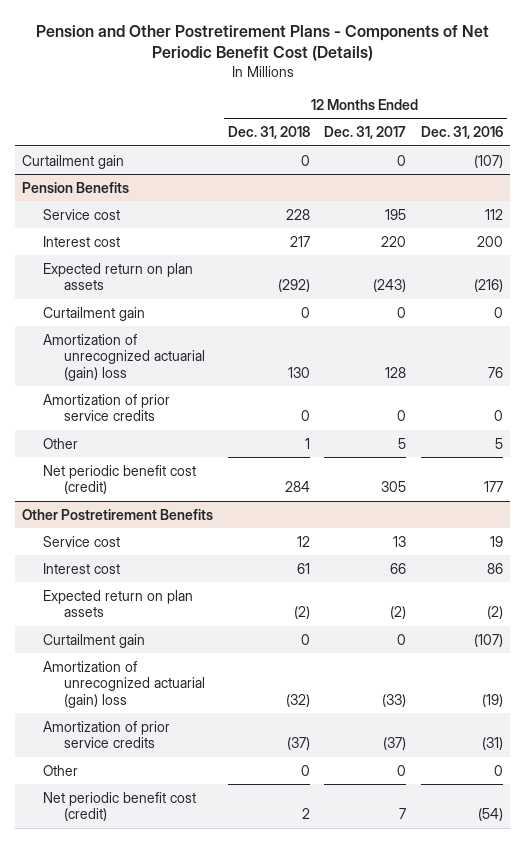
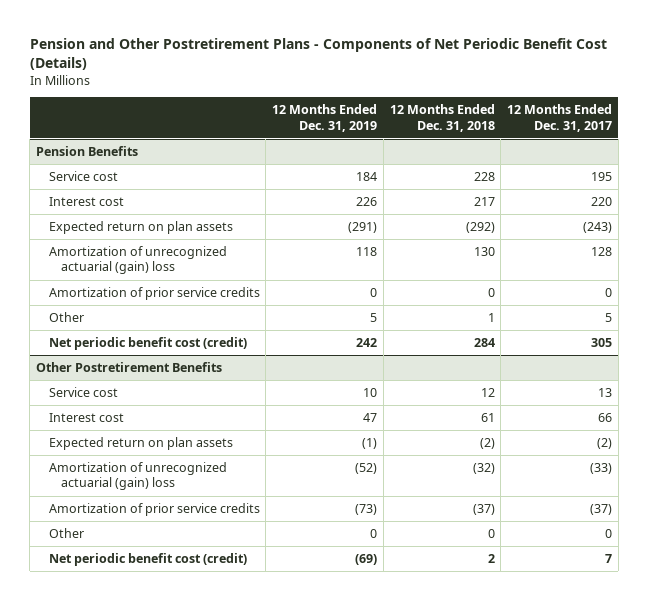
- | 12 Months Ended Dec. 31, 2018 | 12 Months Ended Dec. 31, 2017 | 12 Months Ended Dec. 31, 2016
+ | 12 Months Ended Dec. 31, 2019 | 12 Months Ended Dec. 31, 2018 | 12 Months Ended Dec. 31, 2017
- Curtailment gain | 0 | 0 | (107)
@ Pension Benefits
- Curtailment gain | 0 | 0 | 0
@ Other Postretirement Benefits
- Curtailment gain | 0 | 0 | (107)

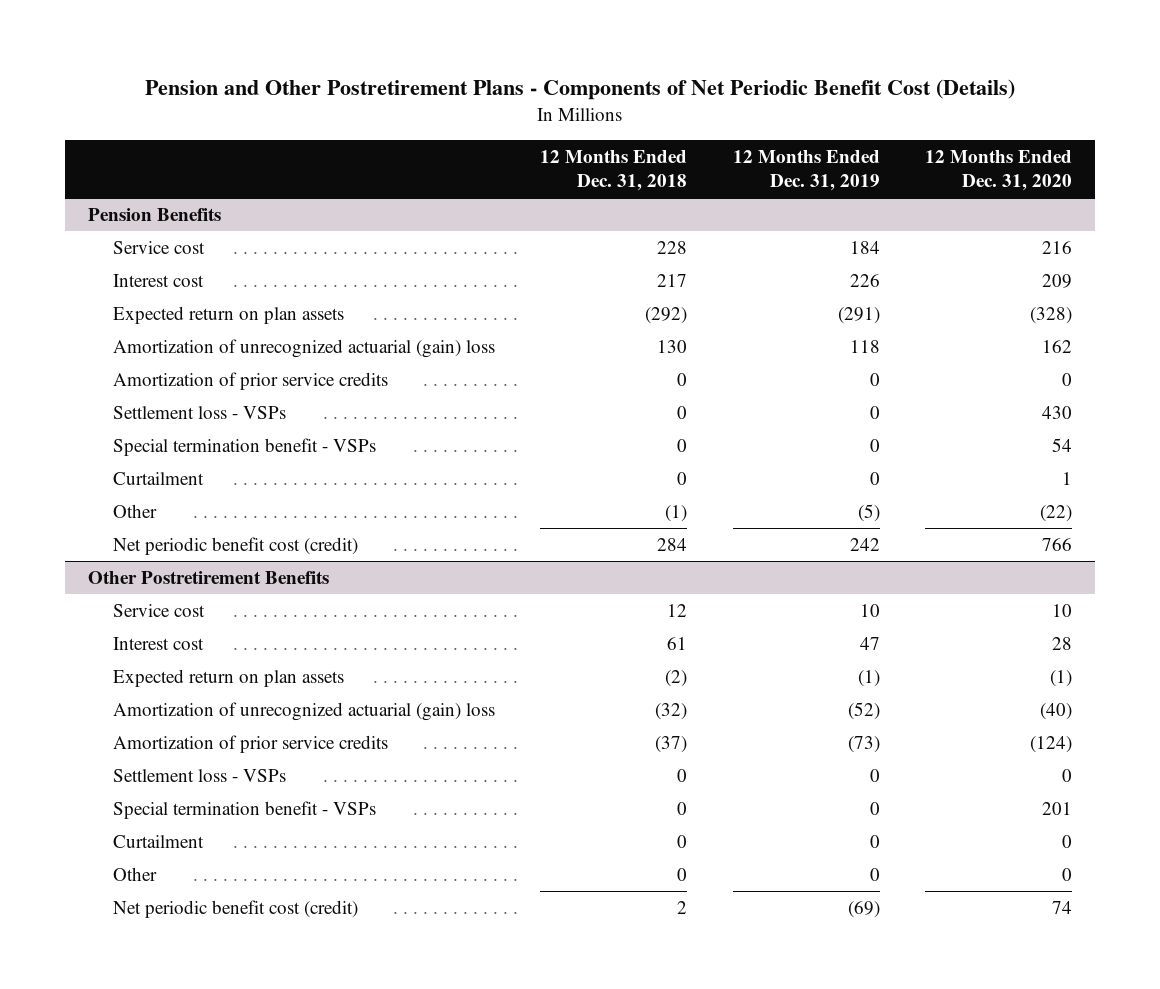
- | 12 Months Ended Dec. 31, 2019 | 12 Months Ended Dec. 31, 2018 | 12 Months Ended Dec. 31, 2017
+ | 12 Months Ended Dec. 31, 2018 | 12 Months Ended Dec. 31, 2019 | 12 Months Ended Dec. 31, 2020
@ Pension Benefits
- Other | 5 | 1 | 5
+ Settlement loss - VSPs | 0 | 0 | 430
+ Special termination benefit - VSPs | 0 | 0 | 54
+ Curtailment | 0 | 0 | 1
+ Other | (1) | (5) | (22)
@ Other Postretirement Benefits
+ Settlement loss - VSPs | 0 | 0 | 0
+ Special termination benefit - VSPs | 0 | 0 | 201
+ Curtailment | 0 | 0 | 0

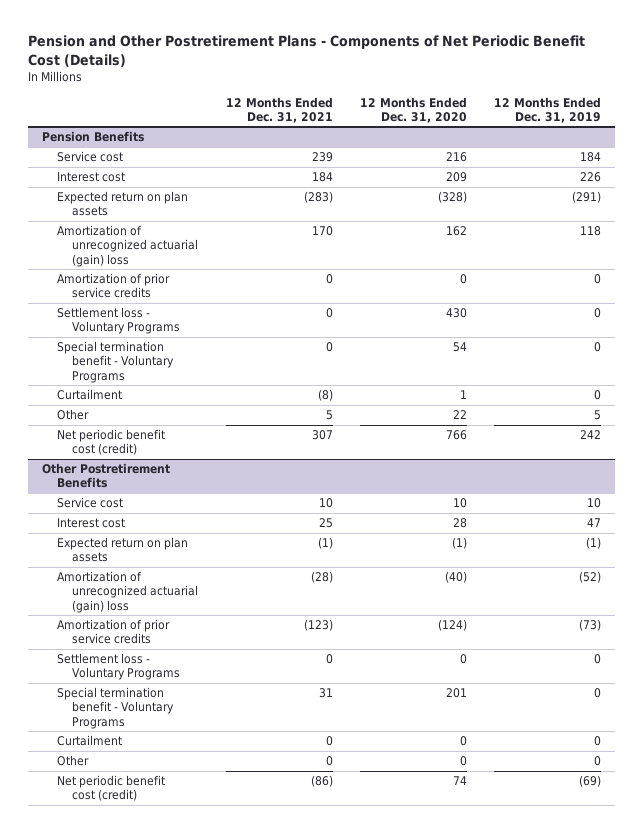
- | 12 Months Ended Dec. 31, 2018 | 12 Months Ended Dec. 31, 2019 | 12 Months Ended Dec. 31, 2020
+ | 12 Months Ended Dec. 31, 2021 | 12 Months Ended Dec. 31, 2020 | 12 Months Ended Dec. 31, 2019
@ Pension Benefits
- Settlement loss - VSPs | 0 | 0 | 430
- Special termination benefit - VSPs | 0 | 0 | 54
+ Settlement loss - Voluntary Programs | 0 | 430 | 0
+ Special termination benefit - Voluntary Programs | 0 | 54 | 0
- Other | (1) | (5) | (22)
+ Other | 5 | 22 | 5
@ Other Postretirement Benefits
- Settlement loss - VSPs | 0 | 0 | 0
- Special termination benefit - VSPs | 0 | 0 | 201
+ Settlement loss - Voluntary Programs | 0 | 0 | 0
+ Special termination benefit - Voluntary Programs | 31 | 201 | 0

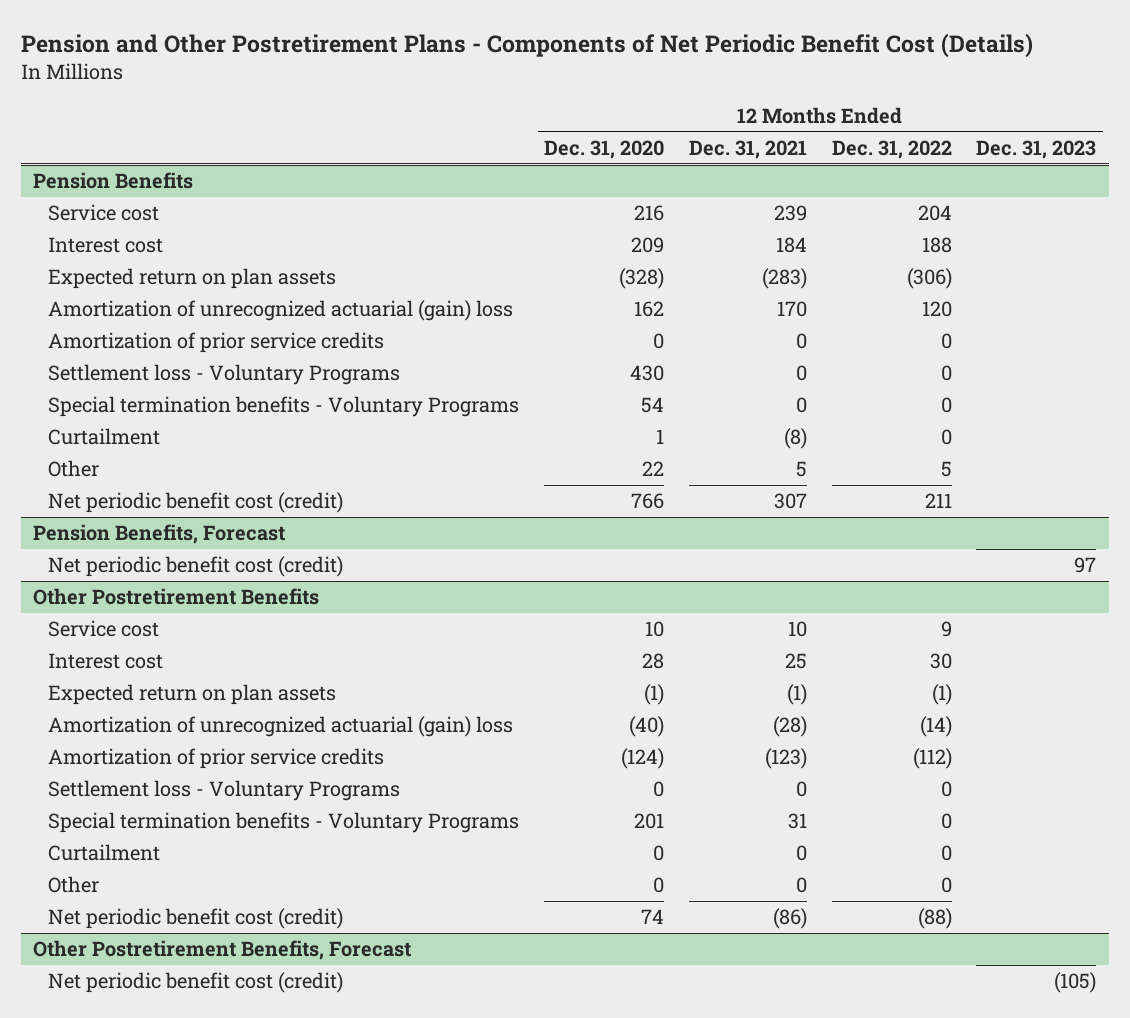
- | 12 Months Ended Dec. 31, 2021 | 12 Months Ended Dec. 31, 2020 | 12 Months Ended Dec. 31, 2019
+ | 12 Months Ended Dec. 31, 2020 | 12 Months Ended Dec. 31, 2021 | 12 Months Ended Dec. 31, 2022 | 12 Months Ended Dec. 31, 2023
@ Pension Benefits
- Special termination benefit - Voluntary Programs | 0 | 54 | 0
+ Special termination benefits - Voluntary Programs | 54 | 0 | 0 |
+ Pension Benefits, Forecast
+ Net periodic benefit cost (credit) | | | | 97
@ Other Postretirement Benefits
- Special termination benefit - Voluntary Programs | 31 | 201 | 0
+ Special termination benefits - Voluntary Programs | 201 | 31 | 0 |
+ Other Postretirement Benefits, Forecast
+ Net periodic benefit cost (credit) | | | | (105)

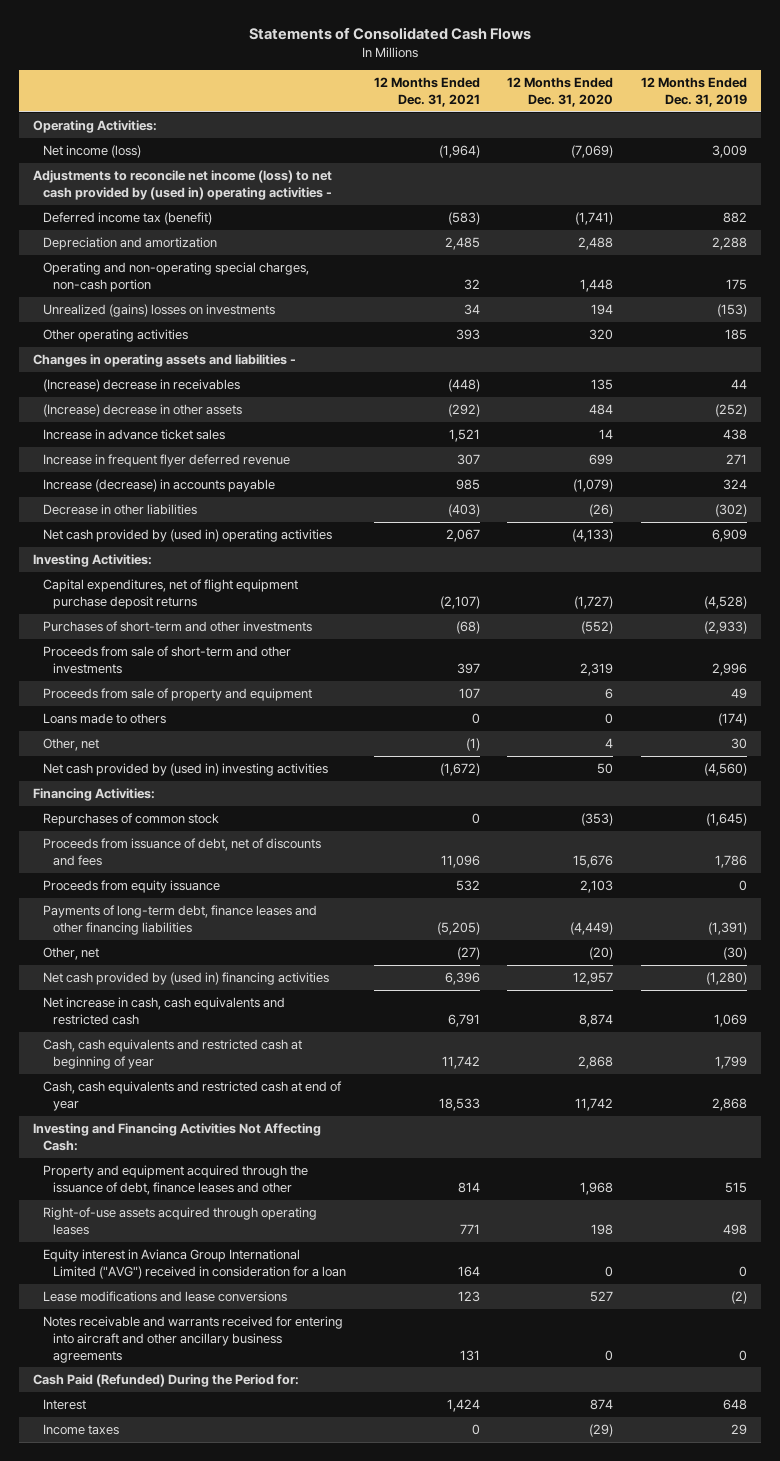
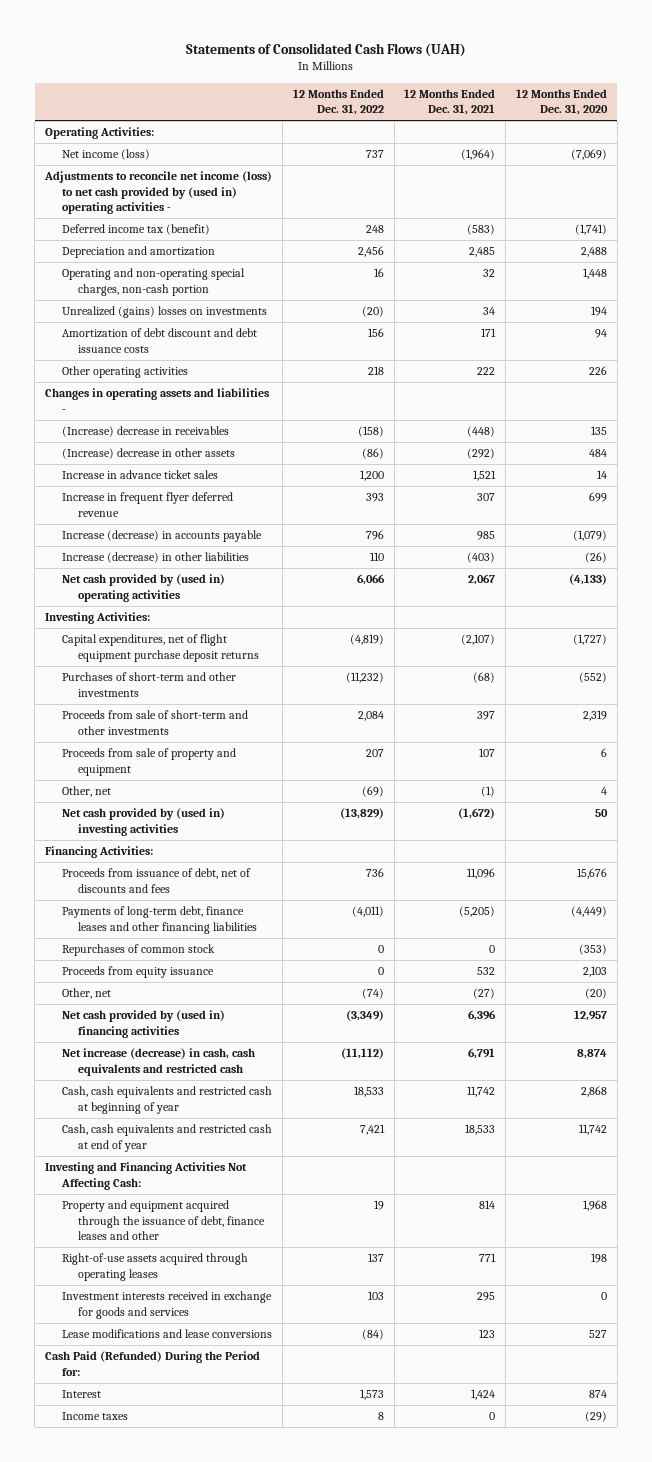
- Statements of Consolidated Cash Flows
+ Statements of Consolidated Cash Flows (UAH)
- | 12 Months Ended Dec. 31, 2021 | 12 Months Ended Dec. 31, 2020 | 12 Months Ended Dec. 31, 2019
+ | 12 Months Ended Dec. 31, 2022 | 12 Months Ended Dec. 31, 2021 | 12 Months Ended Dec. 31, 2020
- Other operating activities | 393 | 320 | 185
+ Amortization of debt discount and debt issuance costs | 156 | 171 | 94
+ Other operating activities | 218 | 222 | 226
- Decrease in other liabilities | (403) | (26) | (302)
+ Increase (decrease) in other liabilities | 110 | (403) | (26)
- Loans made to others | 0 | 0 | (174)
moved down: Repurchases of common stock | 0 | 0 | (353)
moved down: Proceeds from equity issuance | 0 | 532 | 2,103
- Net increase in cash, cash equivalents and restricted cash | 6,791 | 8,874 | 1,069
+ Net increase (decrease) in cash, cash equivalents and restricted cash | (11,112) | 6,791 | 8,874
- Equity interest in Avianca Group International Limited ("AVG") received in consideration for a loan | 164 | 0 | 0
+ Investment interests received in exchange for goods and services | 103 | 295 | 0
- Notes receivable and warrants received for entering into aircraft and other ancillary business agreements | 131 | 0 | 0

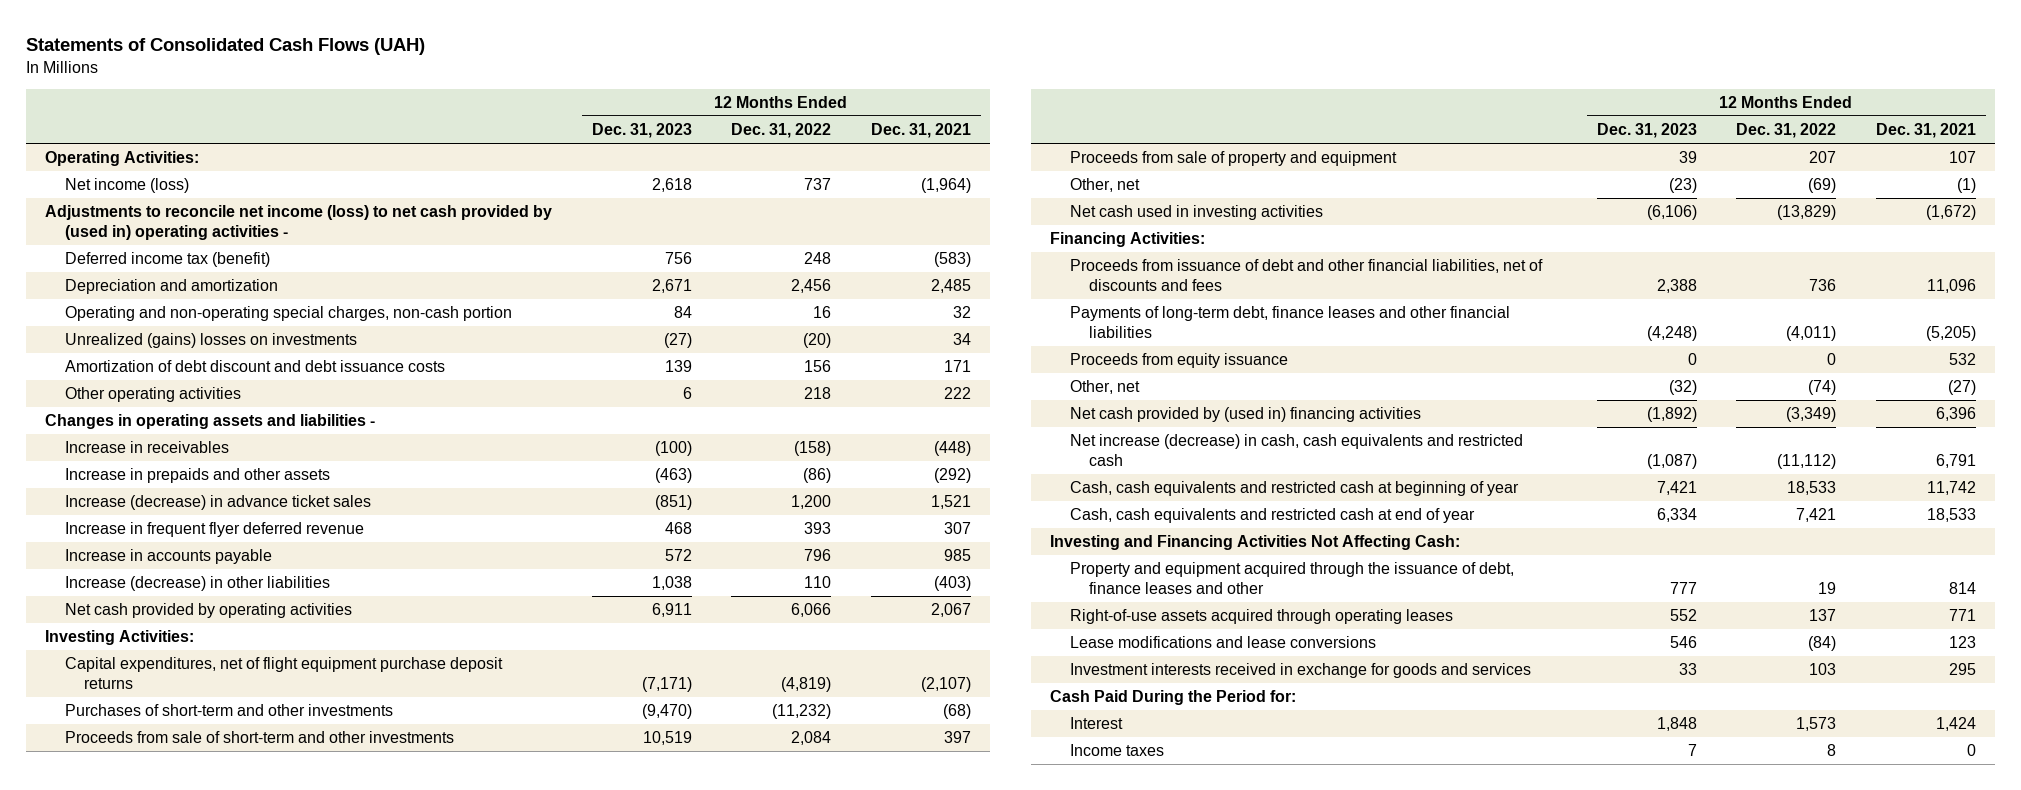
- | 12 Months Ended Dec. 31, 2022 | 12 Months Ended Dec. 31, 2021 | 12 Months Ended Dec. 31, 2020
+ | 12 Months Ended Dec. 31, 2023 | 12 Months Ended Dec. 31, 2022 | 12 Months Ended Dec. 31, 2021
- (Increase) decrease in receivables | (158) | (448) | 135
- (Increase) decrease in other assets | (86) | (292) | 484
- Increase in advance ticket sales | 1,200 | 1,521 | 14
+ Increase in receivables | (100) | (158) | (448)
+ Increase in prepaids and other assets | (463) | (86) | (292)
+ Increase (decrease) in advance ticket sales | (851) | 1,200 | 1,521
- Increase (decrease) in accounts payable | 796 | 985 | (1,079)
+ Increase in accounts payable | 572 | 796 | 985
- Net cash provided by (used in) operating activities | 6,066 | 2,067 | (4,133)
+ Net cash provided by operating activities | 6,911 | 6,066 | 2,067
- Net cash provided by (used in) investing activities | (13,829) | (1,672) | 50
+ Net cash used in investing activities | (6,106) | (13,829) | (1,672)
- Proceeds from issuance of debt, net of discounts and fees | 736 | 11,096 | 15,676
- Payments of long-term debt, finance leases and other financing liabilities | (4,011) | (5,205) | (4,449)
- Repurchases of common stock | 0 | 0 | (353)
+ Proceeds from issuance of debt and other financial liabilities, net of discounts and fees | 2,388 | 736 | 11,096
+ Payments of long-term debt, finance leases and other financial liabilities | (4,248) | (4,011) | (5,205)
- Cash Paid (Refunded) During the Period for:
moved down: Investment interests received in exchange for goods and services | 33 | 103 | 295
+ Cash Paid During the Period for:

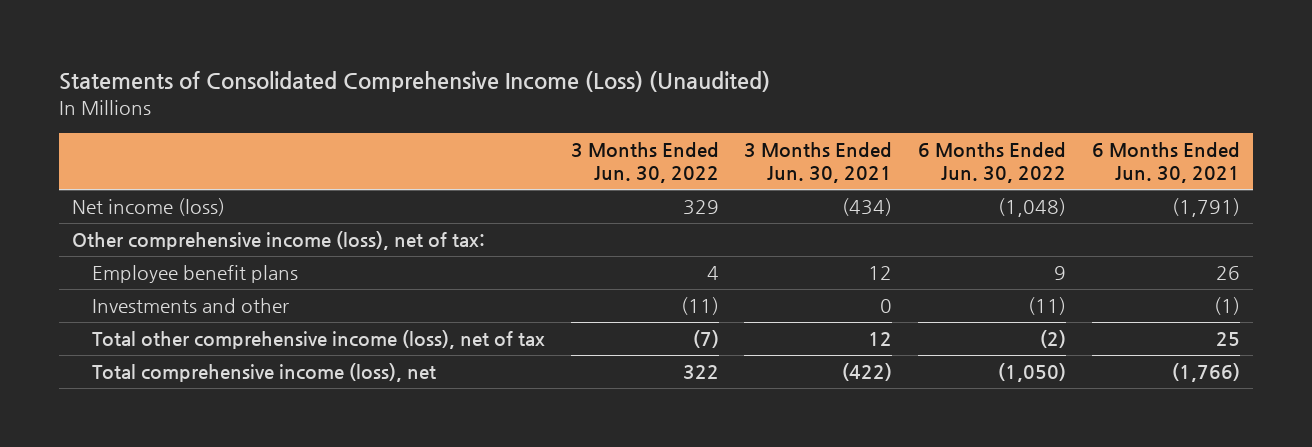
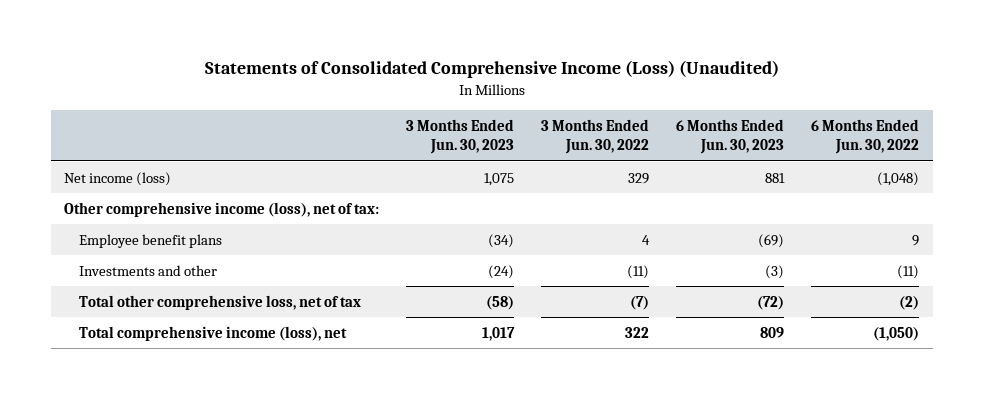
- | 3 Months Ended Jun. 30, 2022 | 3 Months Ended Jun. 30, 2021 | 6 Months Ended Jun. 30, 2022 | 6 Months Ended Jun. 30, 2021
+ | 3 Months Ended Jun. 30, 2023 | 3 Months Ended Jun. 30, 2022 | 6 Months Ended Jun. 30, 2023 | 6 Months Ended Jun. 30, 2022
- Total other comprehensive income (loss), net of tax | (7) | 12 | (2) | 25
+ Total other comprehensive loss, net of tax | (58) | (7) | (72) | (2)

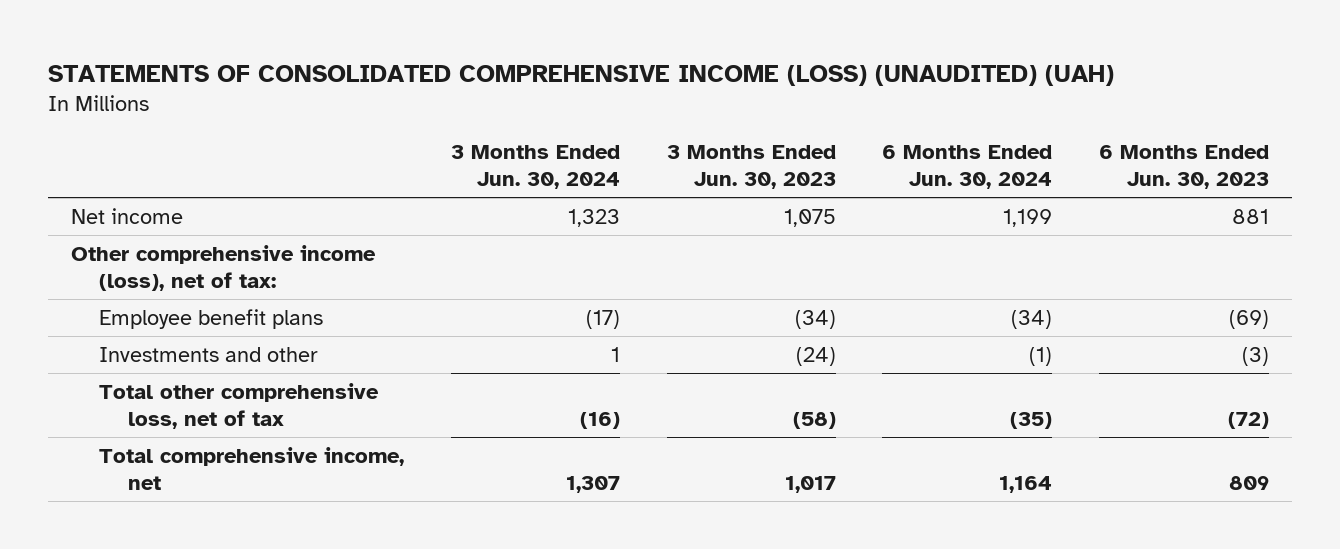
- Statements of Consolidated Comprehensive Income (Loss) (Unaudited)
+ STATEMENTS OF CONSOLIDATED COMPREHENSIVE INCOME (LOSS) (UNAUDITED) (UAH)
- | 3 Months Ended Jun. 30, 2023 | 3 Months Ended Jun. 30, 2022 | 6 Months Ended Jun. 30, 2023 | 6 Months Ended Jun. 30, 2022
+ | 3 Months Ended Jun. 30, 2024 | 3 Months Ended Jun. 30, 2023 | 6 Months Ended Jun. 30, 2024 | 6 Months Ended Jun. 30, 2023
- Net income (loss) | 1,075 | 329 | 881 | (1,048)
+ Net income | 1,323 | 1,075 | 1,199 | 881
- Total comprehensive income (loss), net | 1,017 | 322 | 809 | (1,050)
+ Total comprehensive income, net | 1,307 | 1,017 | 1,164 | 809

